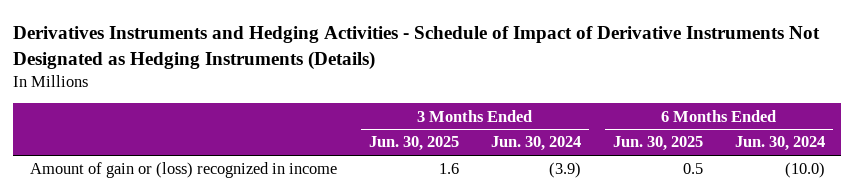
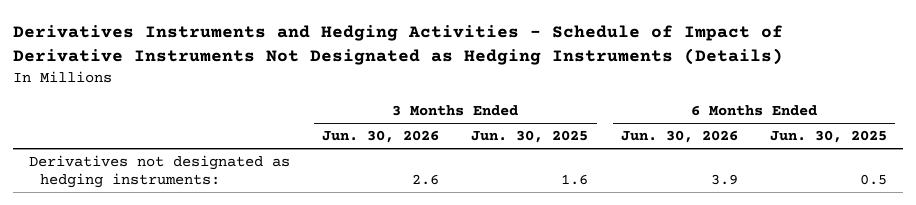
- | 3 Months Ended Jun. 30, 2025 | 3 Months Ended Jun. 30, 2024 | 6 Months Ended Jun. 30, 2025 | 6 Months Ended Jun. 30, 2024
+ | 3 Months Ended Jun. 30, 2026 | 3 Months Ended Jun. 30, 2025 | 6 Months Ended Jun. 30, 2026 | 6 Months Ended Jun. 30, 2025
- Amount of gain or (loss) recognized in income | 1.6 | (3.9) | 0.5 | (10.0)
+ Derivatives not designated as hedging instruments: | 2.6 | 1.6 | 3.9 | 0.5

